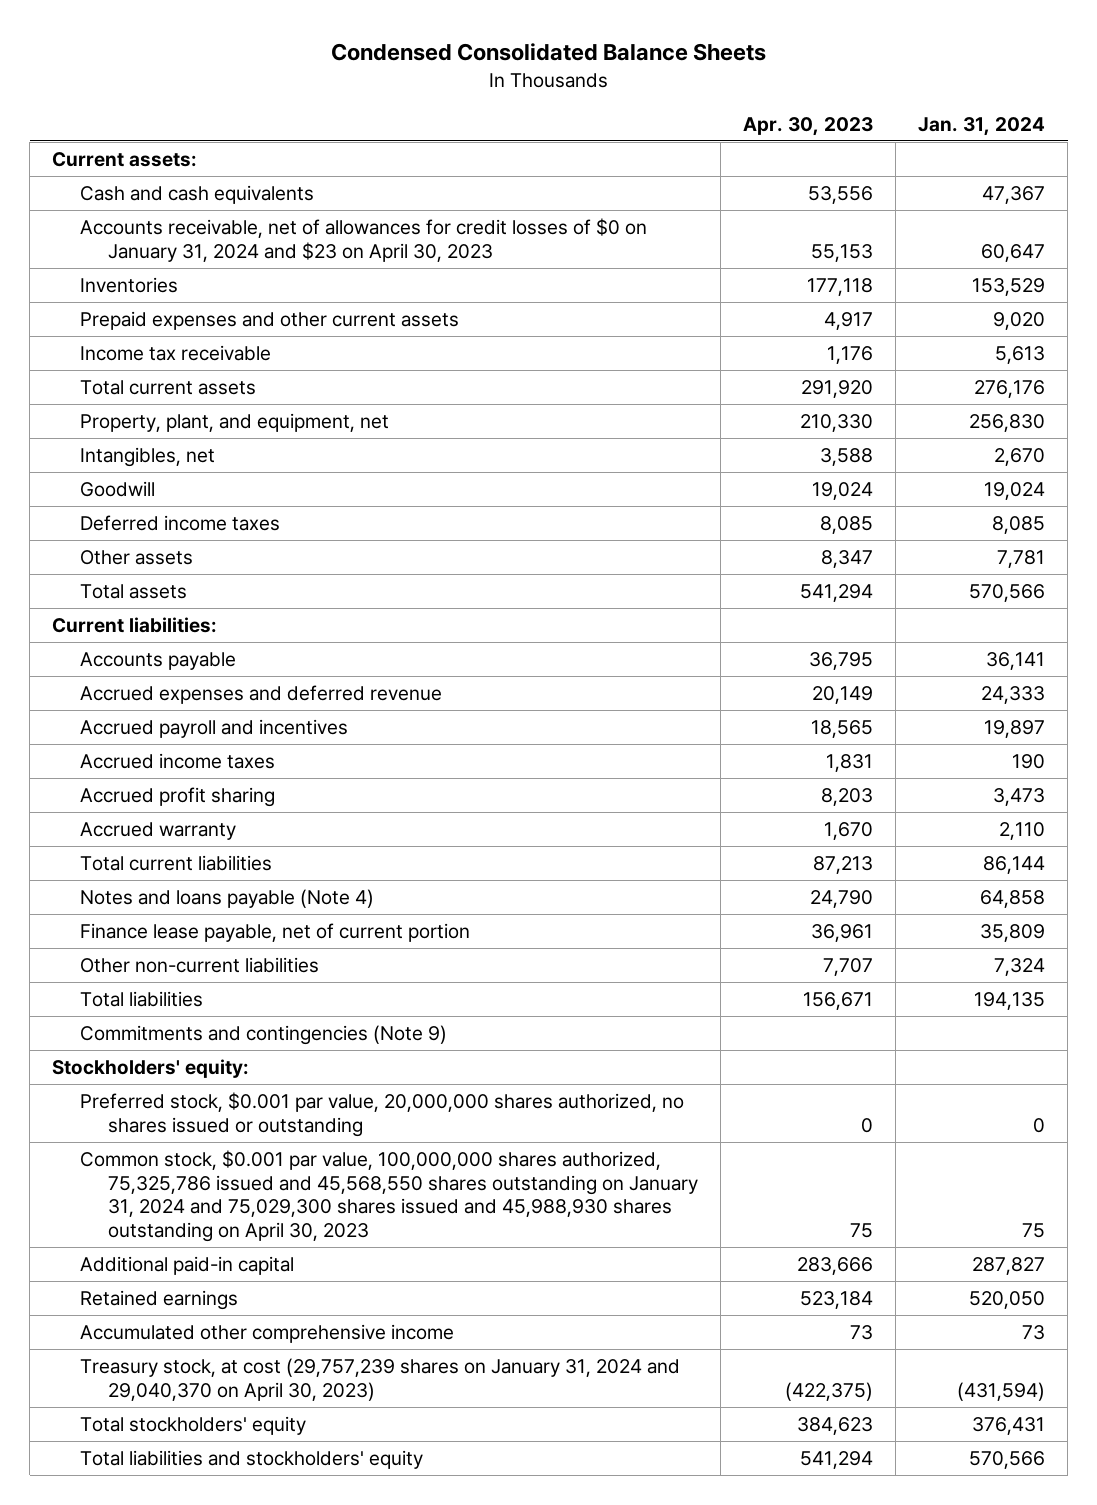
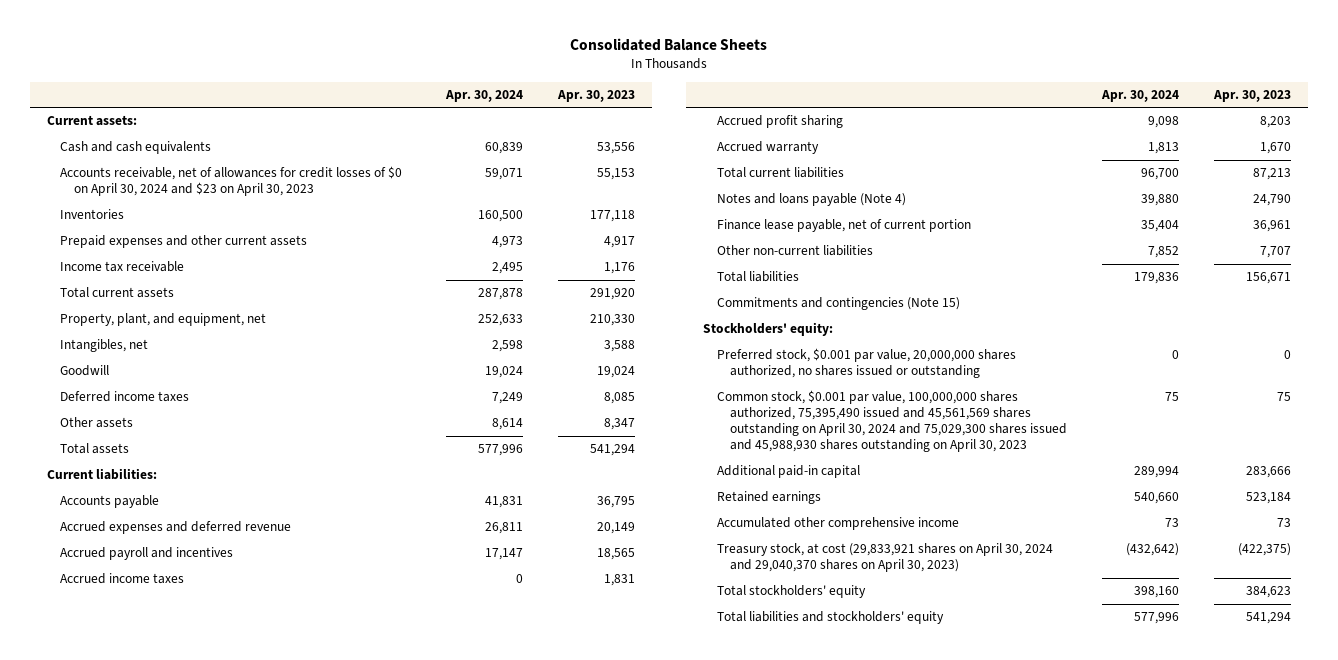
- Condensed Consolidated Balance Sheets
+ Consolidated Balance Sheets
- | Apr. 30, 2023 | Jan. 31, 2024
+ | Apr. 30, 2024 | Apr. 30, 2023
- Accounts receivable, net of allowances for credit losses of $0 on January 31, 2024 and $23 on April 30, 2023 | 55,153 | 60,647
+ Accounts receivable, net of allowances for credit losses of $0 on April 30, 2024 and $23 on April 30, 2023 | 59,071 | 55,153
- Commitments and contingencies (Note 9)
+ Commitments and contingencies (Note 15)
- Common stock, $0.001 par value, 100,000,000 shares authorized, 75,325,786 issued and 45,568,550 shares outstanding on January 31, 2024 and 75,029,300 shares issued and 45,988,930 shares outstanding on April 30, 2023 | 75 | 75
+ Common stock, $0.001 par value, 100,000,000 shares authorized, 75,395,490 issued and 45,561,569 shares outstanding on April 30, 2024 and 75,029,300 shares issued and 45,988,930 shares outstanding on April 30, 2023 | 75 | 75
- Treasury stock, at cost (29,757,239 shares on January 31, 2024 and 29,040,370 on April 30, 2023) | (422,375) | (431,594)
+ Treasury stock, at cost (29,833,921 shares on April 30, 2024 and 29,040,370 shares on April 30, 2023) | (432,642) | (422,375)

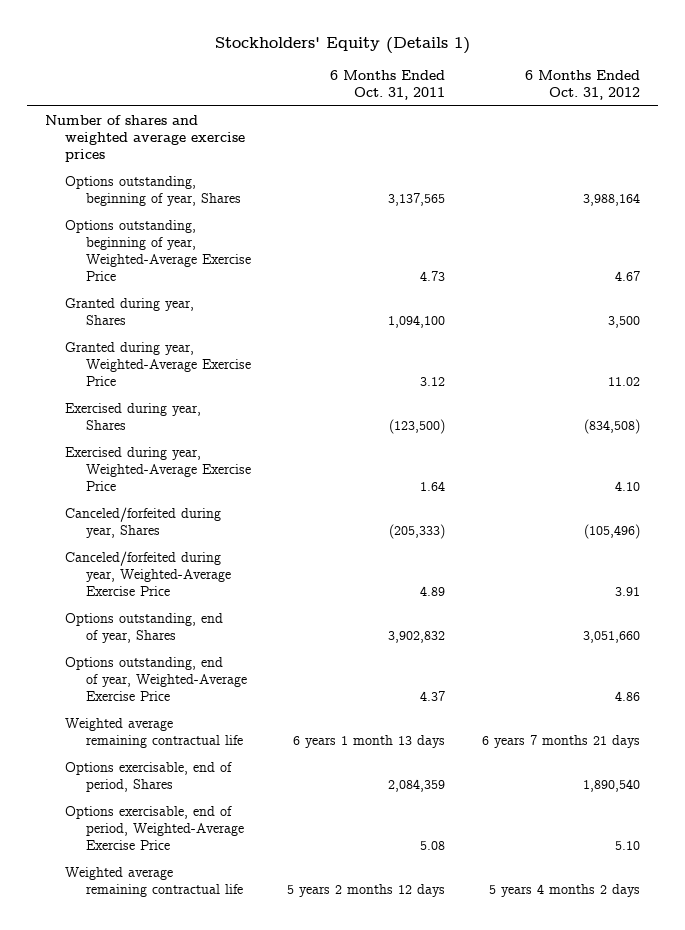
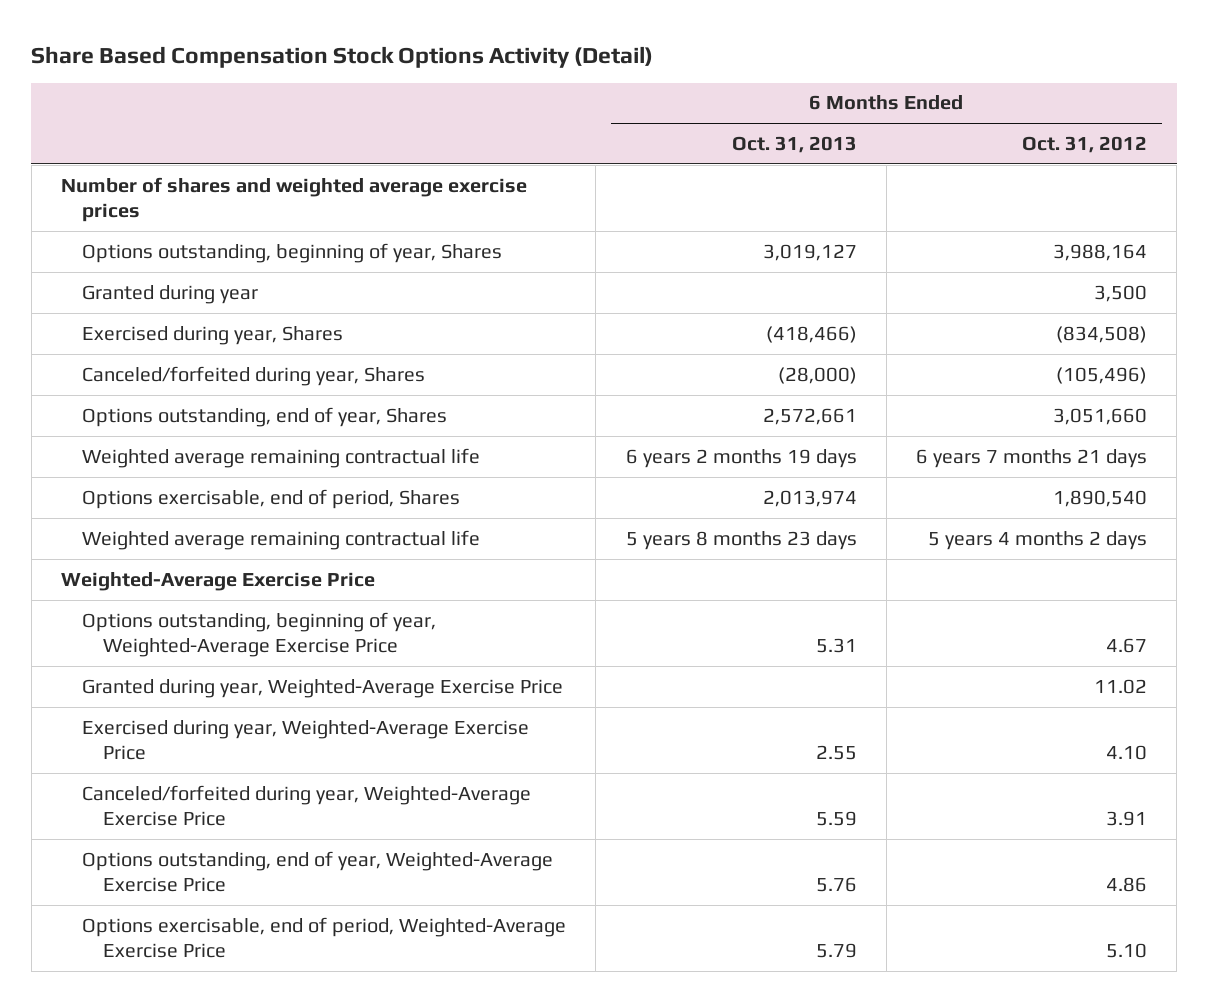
- Stockholders' Equity (Details 1)
+ Share Based Compensation Stock Options Activity (Detail)
- | 6 Months Ended Oct. 31, 2011 | 6 Months Ended Oct. 31, 2012
+ | 6 Months Ended Oct. 31, 2013 | 6 Months Ended Oct. 31, 2012
- Granted during year, Shares | 1,094,100 | 3,500
+ Granted during year | | 3,500
+ Weighted-Average Exercise Price
moved down: Options outstanding, beginning of year, Weighted-Average Exercise Price | 5.31 | 4.67
moved down: Granted during year, Weighted-Average Exercise Price | | 11.02
moved down: Exercised during year, Weighted-Average Exercise Price | 2.55 | 4.10
moved down: Canceled/forfeited during year, Weighted-Average Exercise Price | 5.59 | 3.91
moved down: Options outstanding, end of year, Weighted-Average Exercise Price | 5.76 | 4.86
moved down: Options exercisable, end of period, Weighted-Average Exercise Price | 5.79 | 5.10

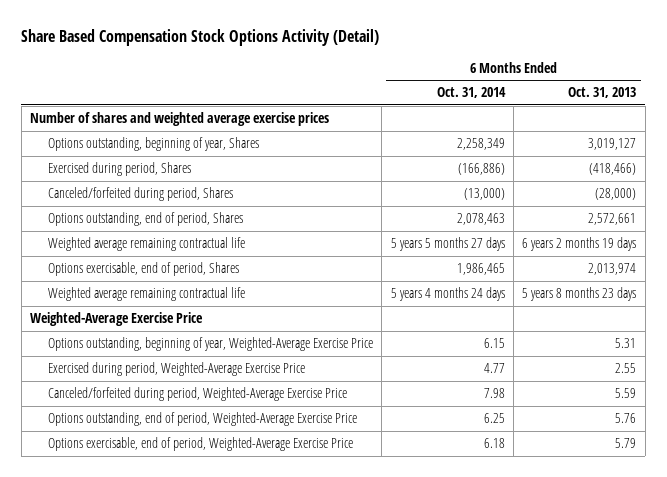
- | 6 Months Ended Oct. 31, 2013 | 6 Months Ended Oct. 31, 2012
+ | 6 Months Ended Oct. 31, 2014 | 6 Months Ended Oct. 31, 2013
- Granted during year | | 3,500
- Exercised during year, Shares | (418,466) | (834,508)
- Canceled/forfeited during year, Shares | (28,000) | (105,496)
- Options outstanding, end of year, Shares | 2,572,661 | 3,051,660
+ Exercised during period, Shares | (166,886) | (418,466)
+ Canceled/forfeited during period, Shares | (13,000) | (28,000)
+ Options outstanding, end of period, Shares | 2,078,463 | 2,572,661
- Granted during year, Weighted-Average Exercise Price | | 11.02
- Exercised during year, Weighted-Average Exercise Price | 2.55 | 4.10
- Canceled/forfeited during year, Weighted-Average Exercise Price | 5.59 | 3.91
- Options outstanding, end of year, Weighted-Average Exercise Price | 5.76 | 4.86
+ Exercised during period, Weighted-Average Exercise Price | 4.77 | 2.55
+ Canceled/forfeited during period, Weighted-Average Exercise Price | 7.98 | 5.59
+ Options outstanding, end of period, Weighted-Average Exercise Price | 6.25 | 5.76

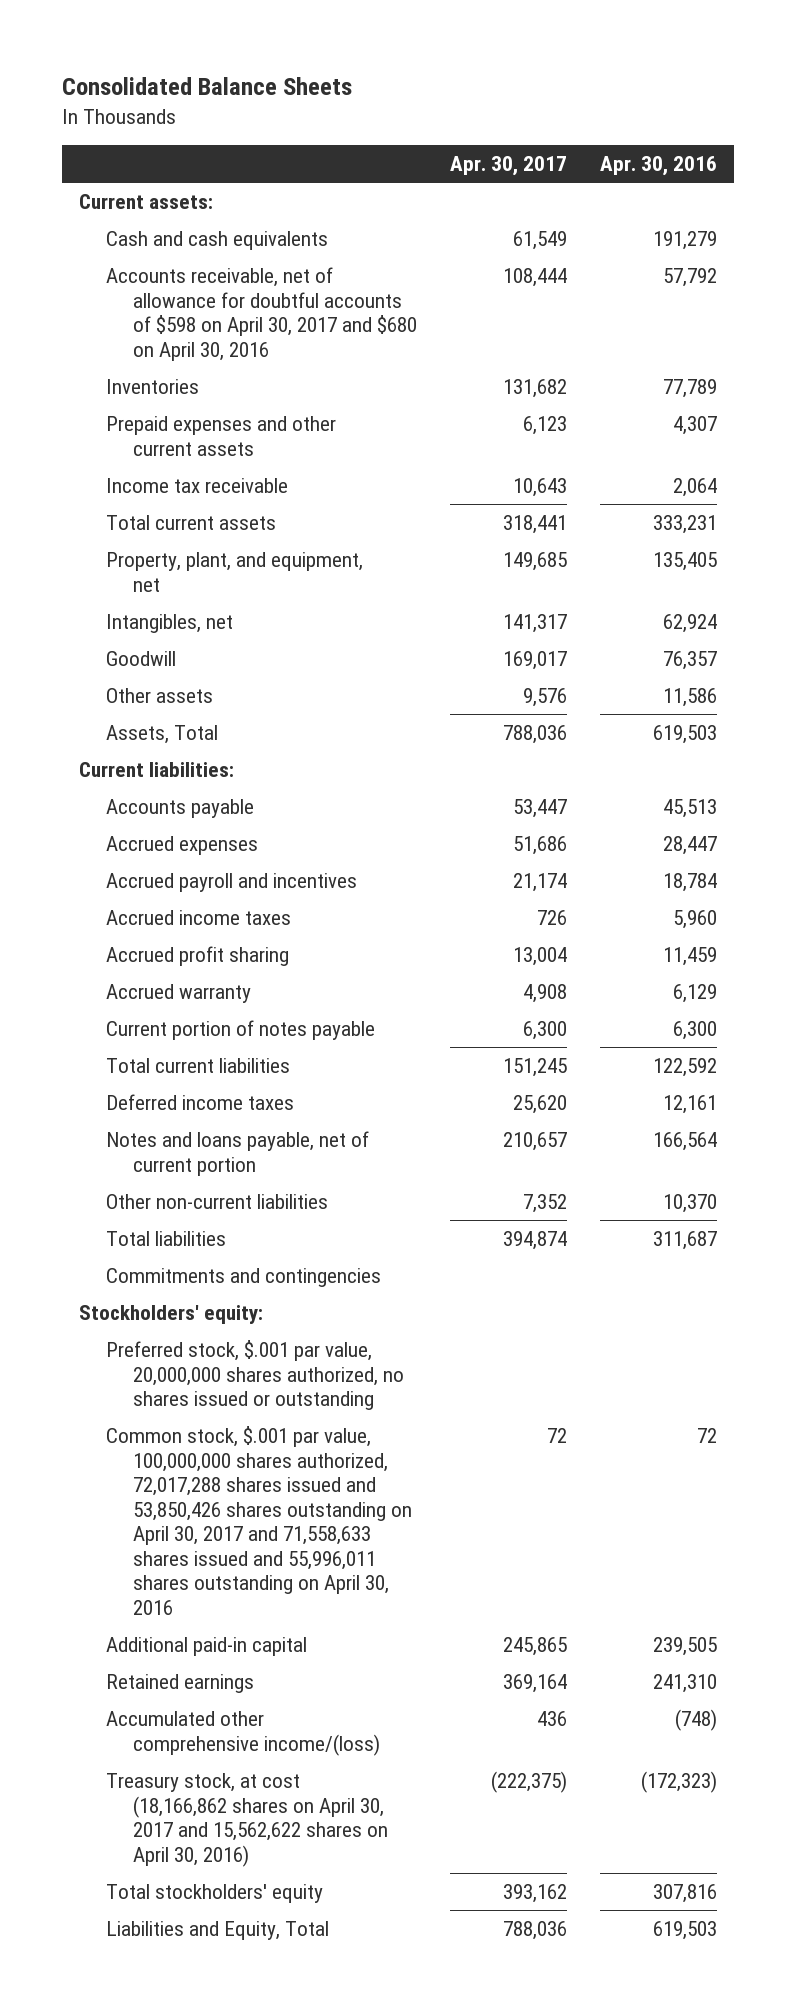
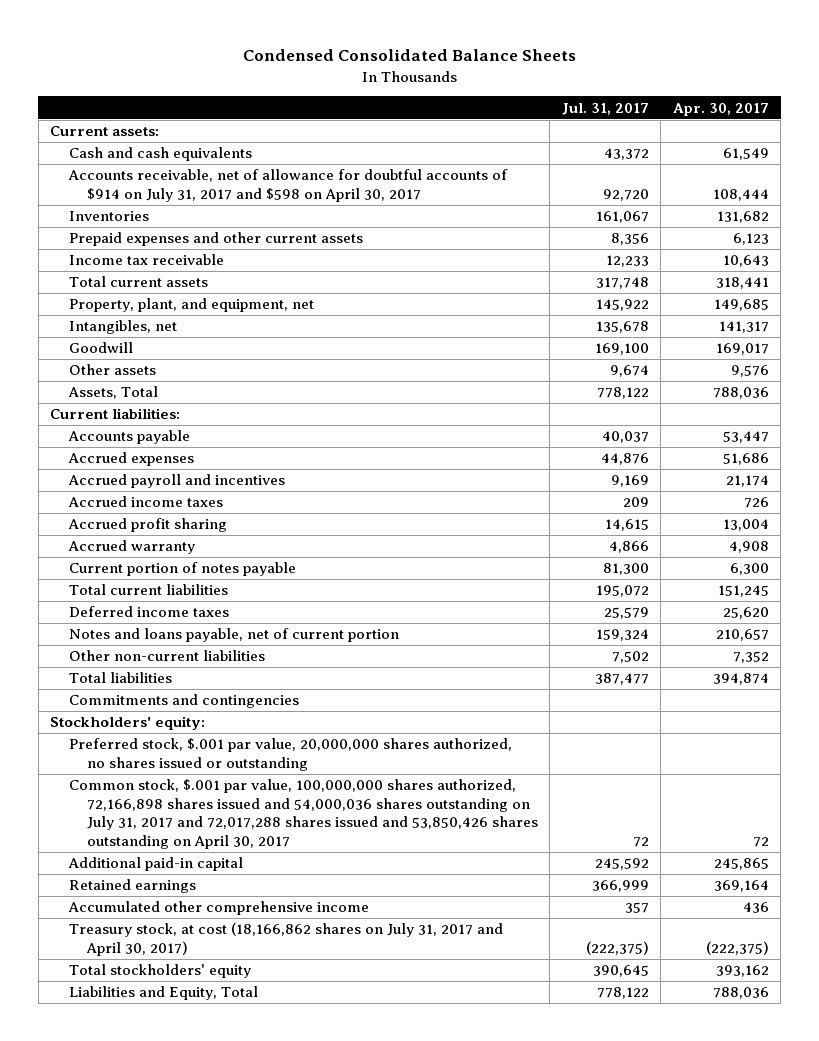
- Consolidated Balance Sheets
+ Condensed Consolidated Balance Sheets
- | Apr. 30, 2017 | Apr. 30, 2016
+ | Jul. 31, 2017 | Apr. 30, 2017
- Accounts receivable, net of allowance for doubtful accounts of $598 on April 30, 2017 and $680 on April 30, 2016 | 108,444 | 57,792
+ Accounts receivable, net of allowance for doubtful accounts of $914 on July 31, 2017 and $598 on April 30, 2017 | 92,720 | 108,444
- Common stock, $.001 par value, 100,000,000 shares authorized, 72,017,288 shares issued and 53,850,426 shares outstanding on April 30, 2017 and 71,558,633 shares issued and 55,996,011 shares outstanding on April 30, 2016 | 72 | 72
+ Common stock, $.001 par value, 100,000,000 shares authorized, 72,166,898 shares issued and 54,000,036 shares outstanding on July 31, 2017 and 72,017,288 shares issued and 53,850,426 shares outstanding on April 30, 2017 | 72 | 72
- Accumulated other comprehensive income/(loss) | 436 | (748)
- Treasury stock, at cost (18,166,862 shares on April 30, 2017 and 15,562,622 shares on April 30, 2016) | (222,375) | (172,323)
+ Accumulated other comprehensive income | 357 | 436
+ Treasury stock, at cost (18,166,862 shares on July 31, 2017 and April 30, 2017) | (222,375) | (222,375)

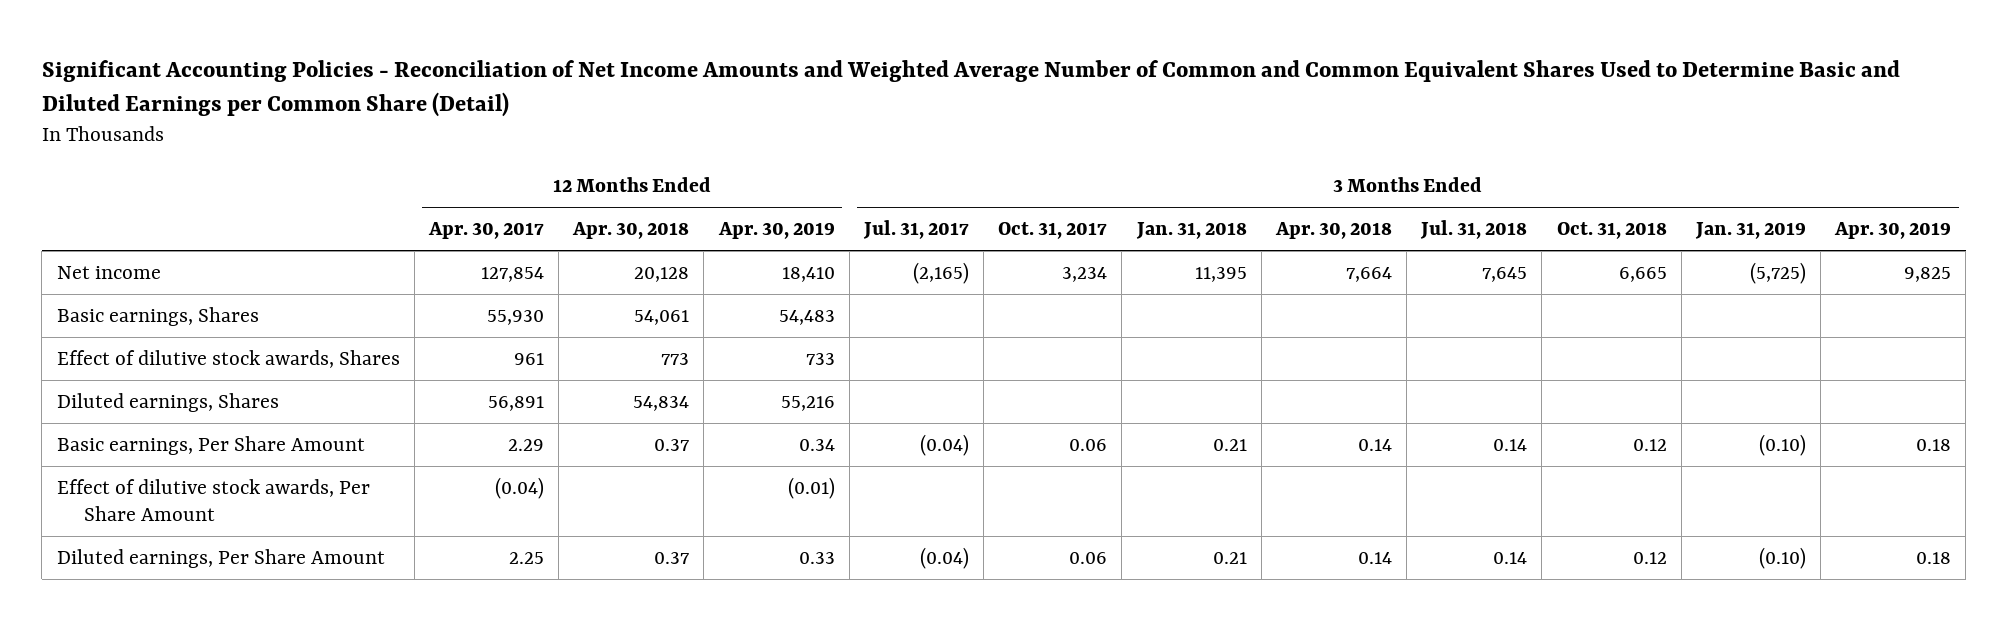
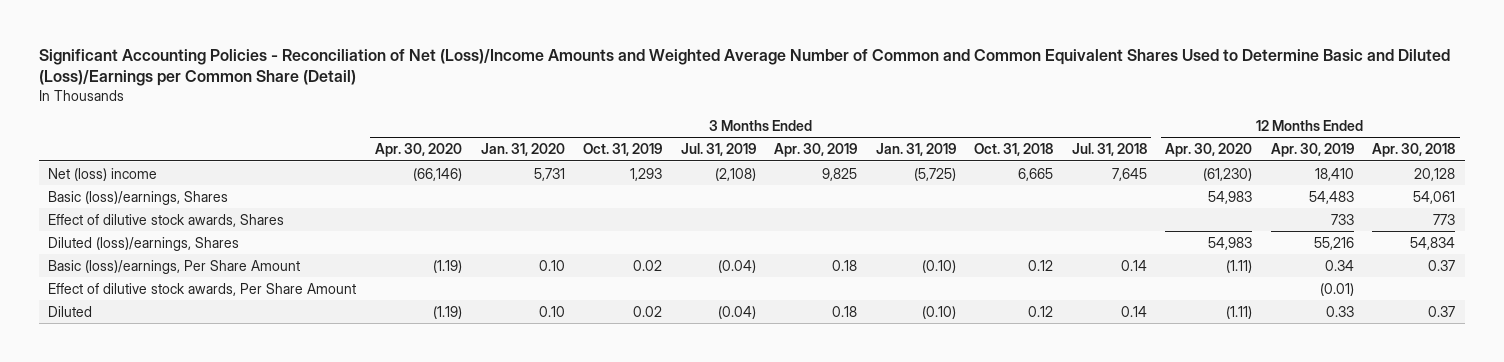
- Significant Accounting Policies - Reconciliation of Net Income Amounts and Weighted Average Number of Common and Common Equivalent Shares Used to Determine Basic and Diluted Earnings per Common Share (Detail)
+ Significant Accounting Policies - Reconciliation of Net (Loss)/Income Amounts and Weighted Average Number of Common and Common Equivalent Shares Used to Determine Basic and Diluted (Loss)/Earnings per Common Share (Detail)
- | 12 Months Ended Apr. 30, 2017 | 12 Months Ended Apr. 30, 2018 | 12 Months Ended Apr. 30, 2019 | 3 Months Ended Jul. 31, 2017 | 3 Months Ended Oct. 31, 2017 | 3 Months Ended Jan. 31, 2018 | 3 Months Ended Apr. 30, 2018 | 3 Months Ended Jul. 31, 2018 | 3 Months Ended Oct. 31, 2018 | 3 Months Ended Jan. 31, 2019 | 3 Months Ended Apr. 30, 2019
+ | 3 Months Ended Apr. 30, 2020 | 3 Months Ended Jan. 31, 2020 | 3 Months Ended Oct. 31, 2019 | 3 Months Ended Jul. 31, 2019 | 3 Months Ended Apr. 30, 2019 | 3 Months Ended Jan. 31, 2019 | 3 Months Ended Oct. 31, 2018 | 3 Months Ended Jul. 31, 2018 | 12 Months Ended Apr. 30, 2020 | 12 Months Ended Apr. 30, 2019 | 12 Months Ended Apr. 30, 2018
- Net income | 127,854 | 20,128 | 18,410 | (2,165) | 3,234 | 11,395 | 7,664 | 7,645 | 6,665 | (5,725) | 9,825
- Basic earnings, Shares | 55,930 | 54,061 | 54,483 | | | | | | | |
+ Net (loss) income | (66,146) | 5,731 | 1,293 | (2,108) | 9,825 | (5,725) | 6,665 | 7,645 | (61,230) | 18,410 | 20,128
+ Basic (loss)/earnings, Shares | | | | | | | | | 54,983 | 54,483 | 54,061
- Diluted earnings, Shares | 56,891 | 54,834 | 55,216 | | | | | | | |
- Basic earnings, Per Share Amount | 2.29 | 0.37 | 0.34 | (0.04) | 0.06 | 0.21 | 0.14 | 0.14 | 0.12 | (0.10) | 0.18
+ Diluted (loss)/earnings, Shares | | | | | | | | | 54,983 | 55,216 | 54,834
+ Basic (loss)/earnings, Per Share Amount | (1.19) | 0.10 | 0.02 | (0.04) | 0.18 | (0.10) | 0.12 | 0.14 | (1.11) | 0.34 | 0.37
- Diluted earnings, Per Share Amount | 2.25 | 0.37 | 0.33 | (0.04) | 0.06 | 0.21 | 0.14 | 0.14 | 0.12 | (0.10) | 0.18
+ Diluted | (1.19) | 0.10 | 0.02 | (0.04) | 0.18 | (0.10) | 0.12 | 0.14 | (1.11) | 0.33 | 0.37

